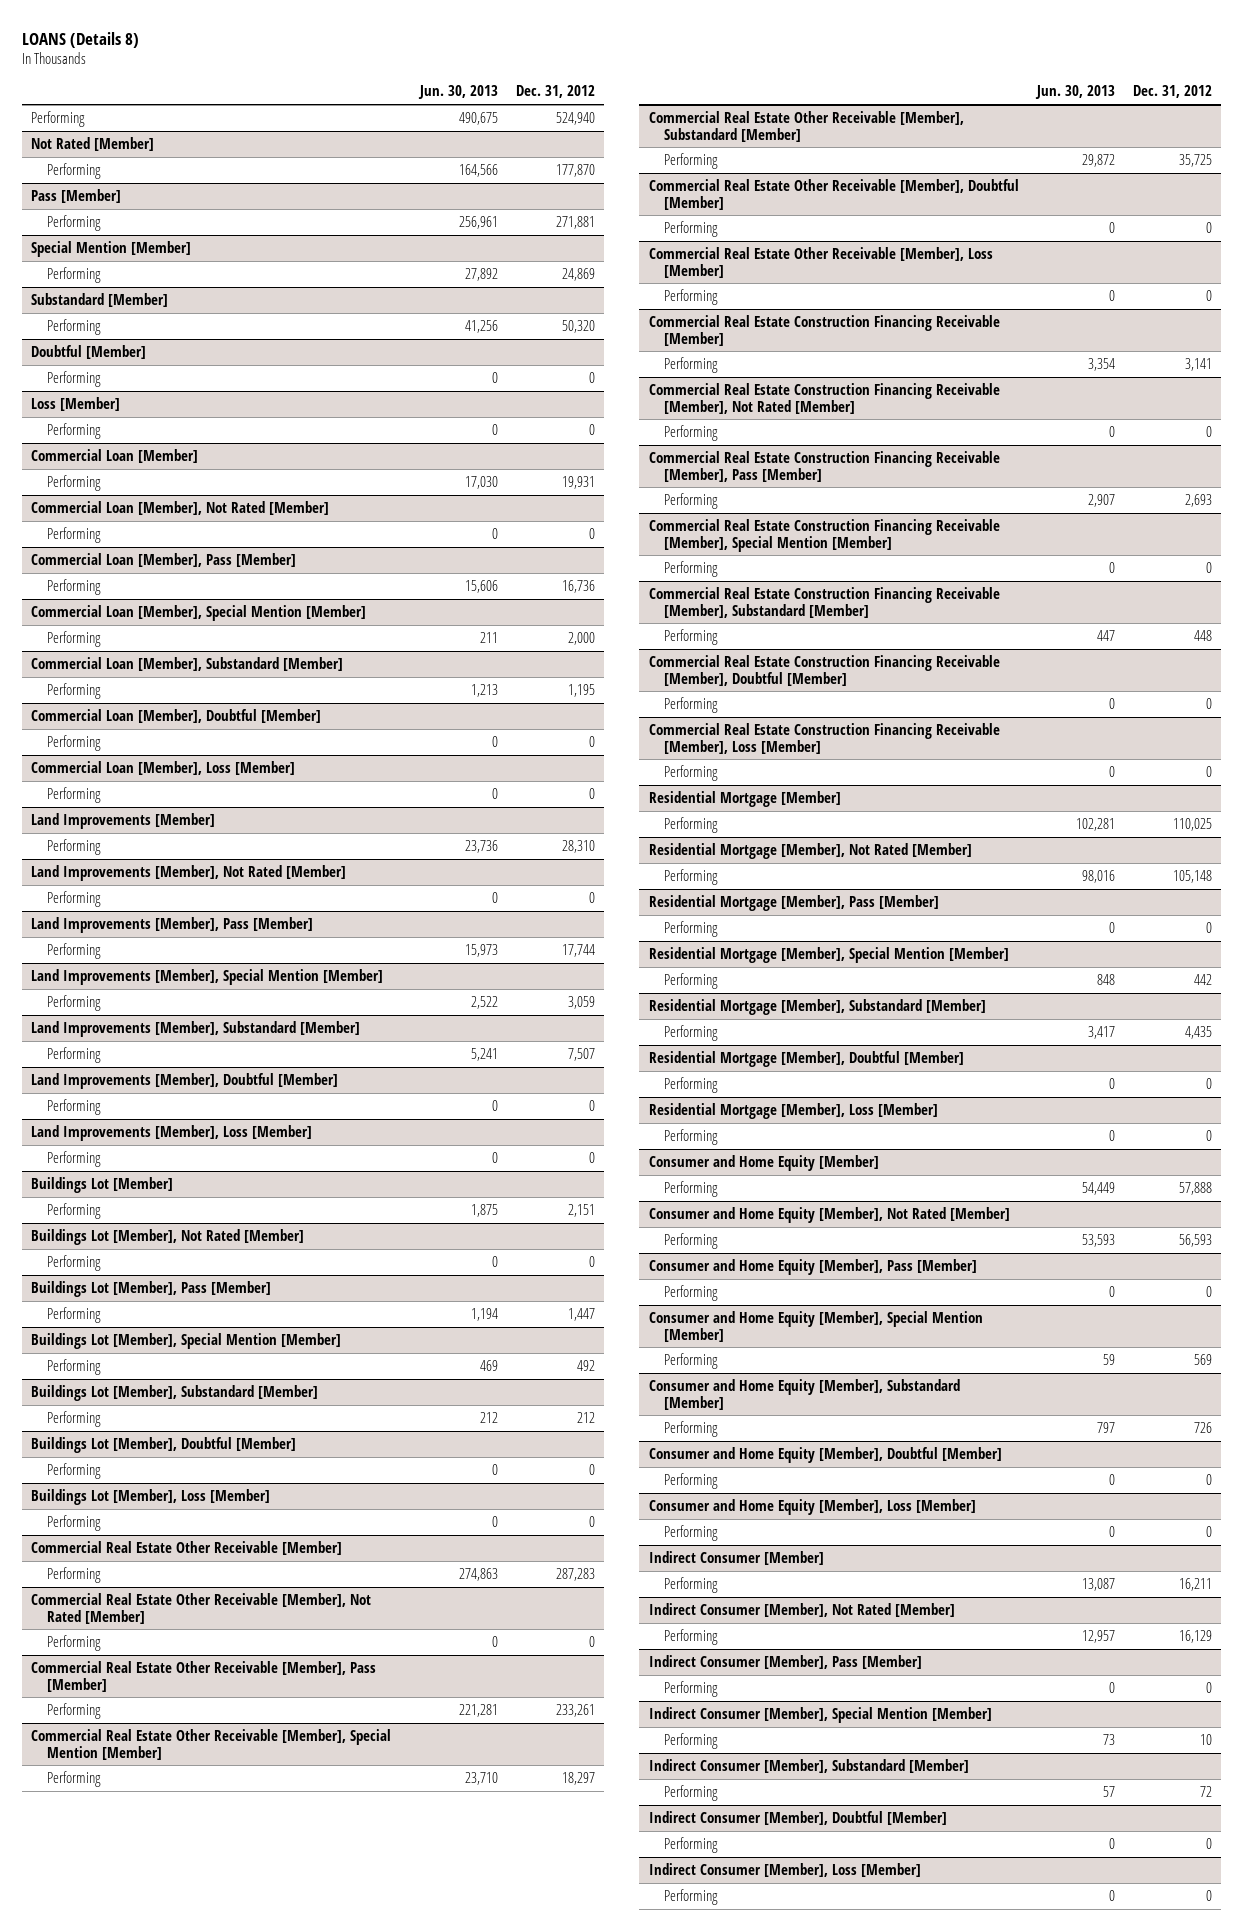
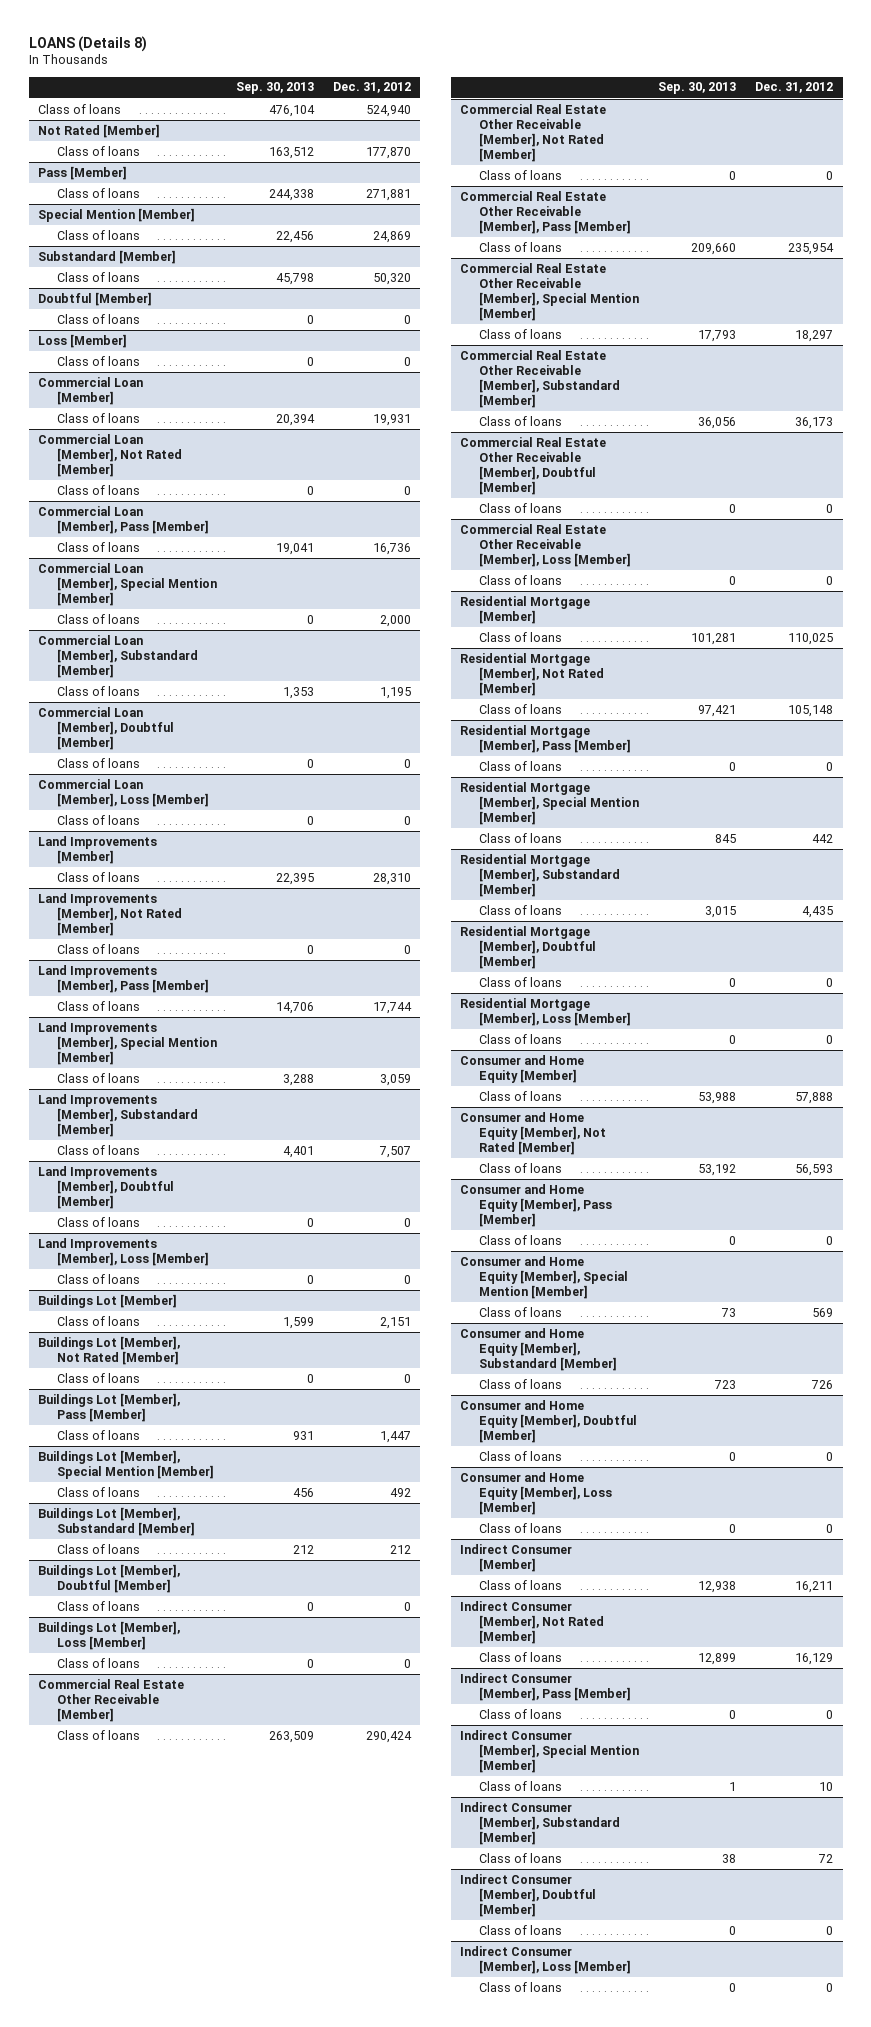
- | Jun. 30, 2013 | Dec. 31, 2012
+ | Sep. 30, 2013 | Dec. 31, 2012
- Performing | 490,675 | 524,940
+ Class of loans | 476,104 | 524,940
@ Not Rated [Member]
- Performing | 164,566 | 177,870
+ Class of loans | 163,512 | 177,870
@ Pass [Member]
- Performing | 256,961 | 271,881
+ Class of loans | 244,338 | 271,881
@ Special Mention [Member]
- Performing | 27,892 | 24,869
+ Class of loans | 22,456 | 24,869
@ Substandard [Member]
- Performing | 41,256 | 50,320
+ Class of loans | 45,798 | 50,320
@ Doubtful [Member]
- Performing | 0 | 0
+ Class of loans | 0 | 0
@ Loss [Member]
- Performing | 0 | 0
+ Class of loans | 0 | 0
@ Commercial Loan [Member]
- Performing | 17,030 | 19,931
+ Class of loans | 20,394 | 19,931
@ Commercial Loan [Member], Not Rated [Member]
- Performing | 0 | 0
+ Class of loans | 0 | 0
@ Commercial Loan [Member], Pass [Member]
- Performing | 15,606 | 16,736
+ Class of loans | 19,041 | 16,736
@ Commercial Loan [Member], Special Mention [Member]
- Performing | 211 | 2,000
+ Class of loans | 0 | 2,000
@ Commercial Loan [Member], Substandard [Member]
- Performing | 1,213 | 1,195
+ Class of loans | 1,353 | 1,195
@ Commercial Loan [Member], Doubtful [Member]
- Performing | 0 | 0
+ Class of loans | 0 | 0
@ Commercial Loan [Member], Loss [Member]
- Performing | 0 | 0
+ Class of loans | 0 | 0
@ Land Improvements [Member]
- Performing | 23,736 | 28,310
+ Class of loans | 22,395 | 28,310
@ Land Improvements [Member], Not Rated [Member]
- Performing | 0 | 0
+ Class of loans | 0 | 0
@ Land Improvements [Member], Pass [Member]
- Performing | 15,973 | 17,744
+ Class of loans | 14,706 | 17,744
@ Land Improvements [Member], Special Mention [Member]
- Performing | 2,522 | 3,059
+ Class of loans | 3,288 | 3,059
@ Land Improvements [Member], Substandard [Member]
- Performing | 5,241 | 7,507
+ Class of loans | 4,401 | 7,507
@ Land Improvements [Member], Doubtful [Member]
- Performing | 0 | 0
+ Class of loans | 0 | 0
@ Land Improvements [Member], Loss [Member]
- Performing | 0 | 0
+ Class of loans | 0 | 0
@ Buildings Lot [Member]
- Performing | 1,875 | 2,151
+ Class of loans | 1,599 | 2,151
@ Buildings Lot [Member], Not Rated [Member]
- Performing | 0 | 0
+ Class of loans | 0 | 0
@ Buildings Lot [Member], Pass [Member]
- Performing | 1,194 | 1,447
+ Class of loans | 931 | 1,447
@ Buildings Lot [Member], Special Mention [Member]
- Performing | 469 | 492
+ Class of loans | 456 | 492
@ Buildings Lot [Member], Substandard [Member]
- Performing | 212 | 212
+ Class of loans | 212 | 212
@ Buildings Lot [Member], Doubtful [Member]
- Performing | 0 | 0
+ Class of loans | 0 | 0
@ Buildings Lot [Member], Loss [Member]
- Performing | 0 | 0
+ Class of loans | 0 | 0
@ Commercial Real Estate Other Receivable [Member]
- Performing | 274,863 | 287,283
+ Class of loans | 263,509 | 290,424
@ Commercial Real Estate Other Receivable [Member], Not Rated [Member]
- Performing | 0 | 0
+ Class of loans | 0 | 0
@ Commercial Real Estate Other Receivable [Member], Pass [Member]
- Performing | 221,281 | 233,261
+ Class of loans | 209,660 | 235,954
@ Commercial Real Estate Other Receivable [Member], Special Mention [Member]
- Performing | 23,710 | 18,297
+ Class of loans | 17,793 | 18,297
@ Commercial Real Estate Other Receivable [Member], Substandard [Member]
- Performing | 29,872 | 35,725
+ Class of loans | 36,056 | 36,173
@ Commercial Real Estate Other Receivable [Member], Doubtful [Member]
- Performing | 0 | 0
+ Class of loans | 0 | 0
@ Commercial Real Estate Other Receivable [Member], Loss [Member]
- Performing | 0 | 0
- Commercial Real Estate Construction Financing Receivable [Member]
- Performing | 3,354 | 3,141
- Commercial Real Estate Construction Financing Receivable [Member], Not Rated [Member]
- Performing | 0 | 0
- Commercial Real Estate Construction Financing Receivable [Member], Pass [Member]
- Performing | 2,907 | 2,693
- Commercial Real Estate Construction Financing Receivable [Member], Special Mention [Member]
- Performing | 0 | 0
- Commercial Real Estate Construction Financing Receivable [Member], Substandard [Member]
- Performing | 447 | 448
- Commercial Real Estate Construction Financing Receivable [Member], Doubtful [Member]
- Performing | 0 | 0
- Commercial Real Estate Construction Financing Receivable [Member], Loss [Member]
- Performing | 0 | 0
@ Commercial Real Estate Other Receivable [Member], Loss [Member]
+ Class of loans | 0 | 0
@ Residential Mortgage [Member]
- Performing | 102,281 | 110,025
+ Class of loans | 101,281 | 110,025
@ Residential Mortgage [Member], Not Rated [Member]
- Performing | 98,016 | 105,148
+ Class of loans | 97,421 | 105,148
@ Residential Mortgage [Member], Pass [Member]
- Performing | 0 | 0
+ Class of loans | 0 | 0
@ Residential Mortgage [Member], Special Mention [Member]
- Performing | 848 | 442
+ Class of loans | 845 | 442
@ Residential Mortgage [Member], Substandard [Member]
- Performing | 3,417 | 4,435
+ Class of loans | 3,015 | 4,435
@ Residential Mortgage [Member], Doubtful [Member]
- Performing | 0 | 0
+ Class of loans | 0 | 0
@ Residential Mortgage [Member], Loss [Member]
- Performing | 0 | 0
+ Class of loans | 0 | 0
@ Consumer and Home Equity [Member]
- Performing | 54,449 | 57,888
+ Class of loans | 53,988 | 57,888
@ Consumer and Home Equity [Member], Not Rated [Member]
- Performing | 53,593 | 56,593
+ Class of loans | 53,192 | 56,593
@ Consumer and Home Equity [Member], Pass [Member]
- Performing | 0 | 0
+ Class of loans | 0 | 0
@ Consumer and Home Equity [Member], Special Mention [Member]
- Performing | 59 | 569
+ Class of loans | 73 | 569
@ Consumer and Home Equity [Member], Substandard [Member]
- Performing | 797 | 726
+ Class of loans | 723 | 726
@ Consumer and Home Equity [Member], Doubtful [Member]
- Performing | 0 | 0
+ Class of loans | 0 | 0
@ Consumer and Home Equity [Member], Loss [Member]
- Performing | 0 | 0
+ Class of loans | 0 | 0
@ Indirect Consumer [Member]
- Performing | 13,087 | 16,211
+ Class of loans | 12,938 | 16,211
@ Indirect Consumer [Member], Not Rated [Member]
- Performing | 12,957 | 16,129
+ Class of loans | 12,899 | 16,129
@ Indirect Consumer [Member], Pass [Member]
- Performing | 0 | 0
+ Class of loans | 0 | 0
@ Indirect Consumer [Member], Special Mention [Member]
- Performing | 73 | 10
+ Class of loans | 1 | 10
@ Indirect Consumer [Member], Substandard [Member]
- Performing | 57 | 72
+ Class of loans | 38 | 72
@ Indirect Consumer [Member], Doubtful [Member]
- Performing | 0 | 0
+ Class of loans | 0 | 0
@ Indirect Consumer [Member], Loss [Member]
- Performing | 0 | 0
+ Class of loans | 0 | 0

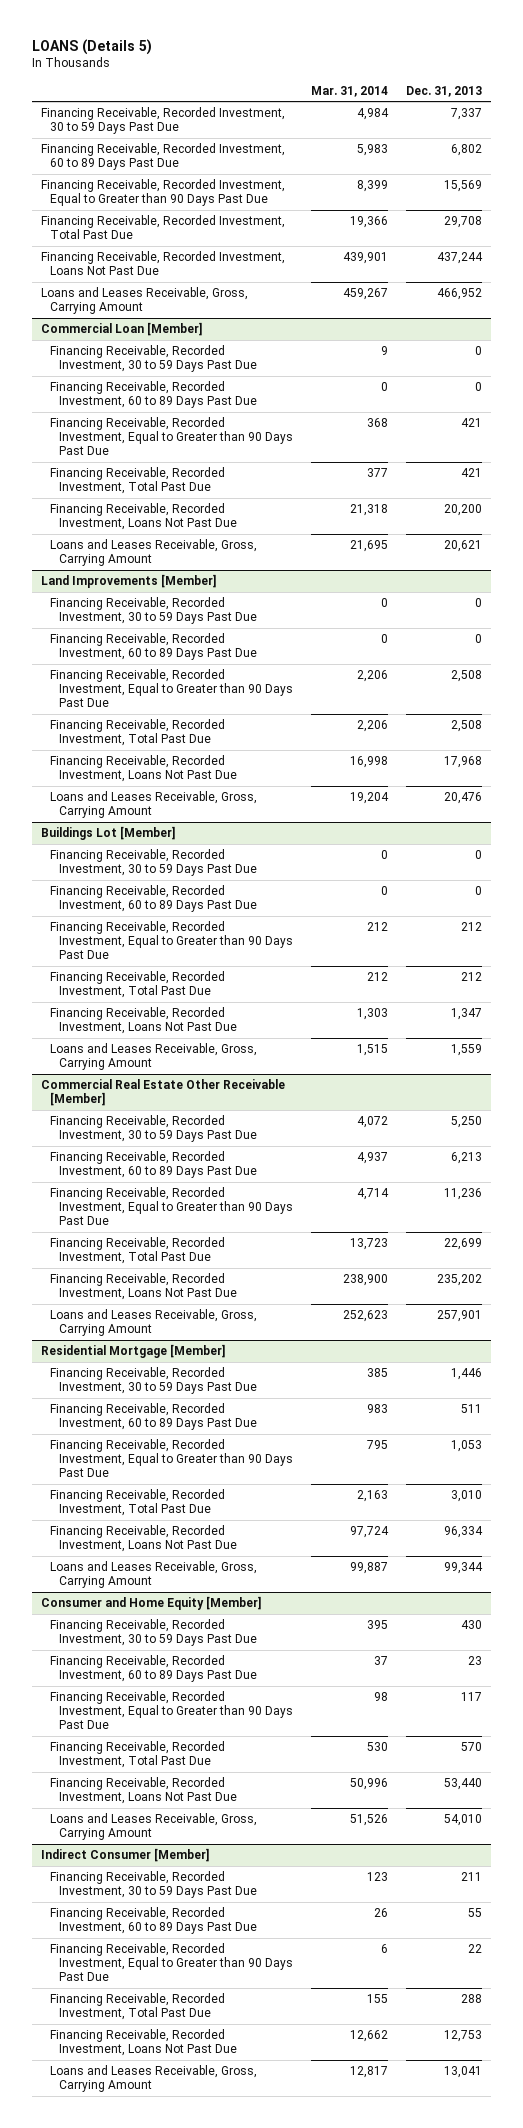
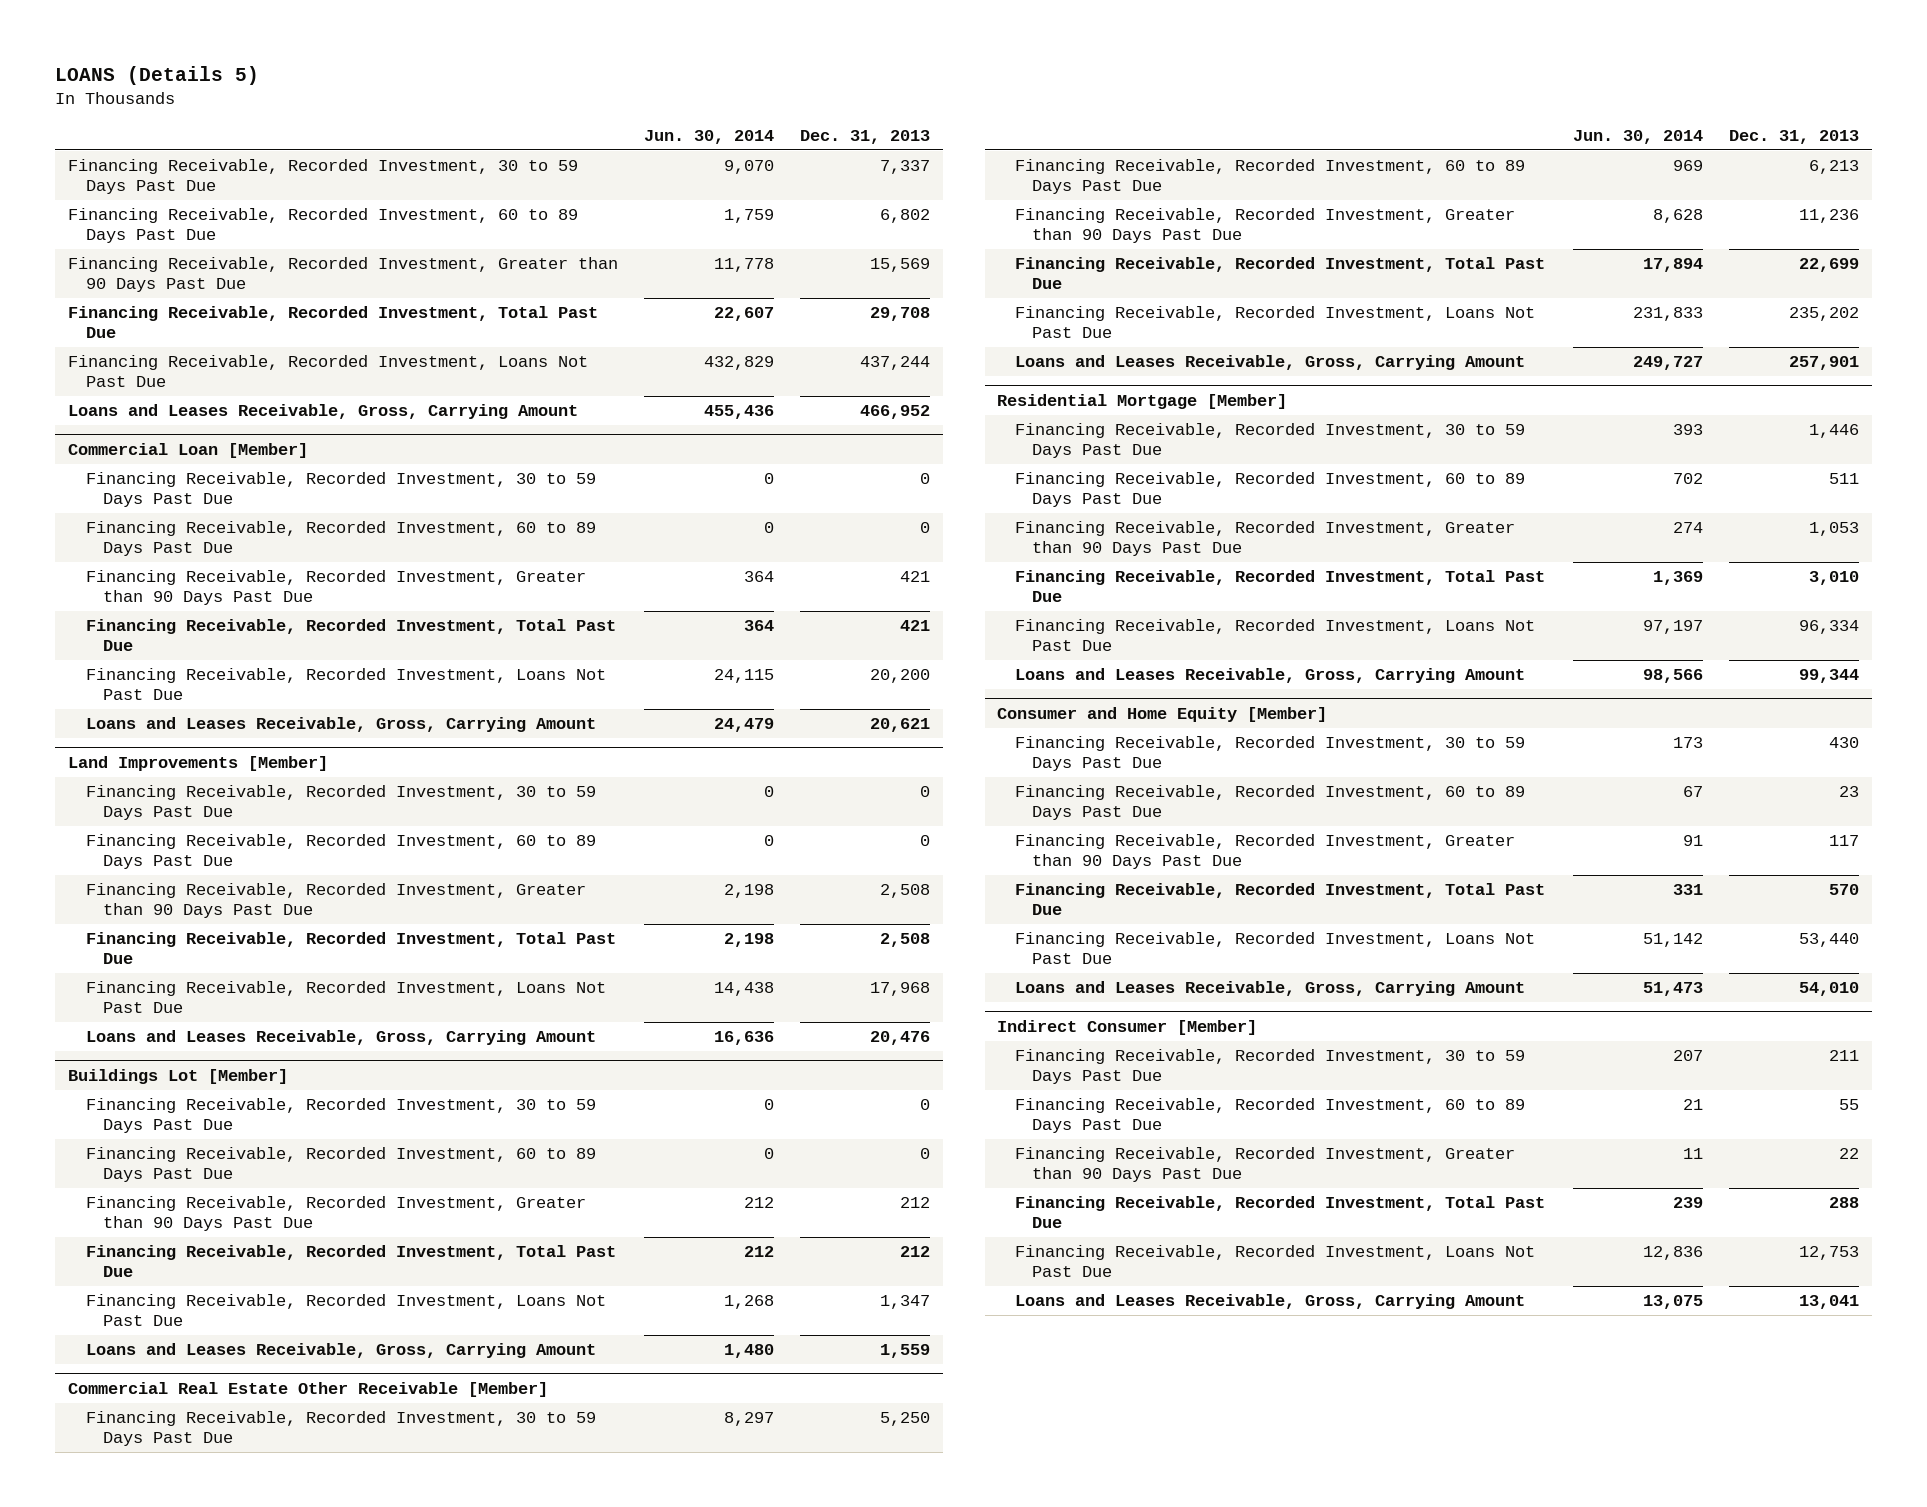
- | Mar. 31, 2014 | Dec. 31, 2013
+ | Jun. 30, 2014 | Dec. 31, 2013
- Financing Receivable, Recorded Investment, Equal to Greater than 90 Days Past Due | 8,399 | 15,569
+ Financing Receivable, Recorded Investment, Greater than 90 Days Past Due | 11,778 | 15,569
@ Commercial Loan [Member]
- Financing Receivable, Recorded Investment, Equal to Greater than 90 Days Past Due | 368 | 421
+ Financing Receivable, Recorded Investment, Greater than 90 Days Past Due | 364 | 421
@ Land Improvements [Member]
- Financing Receivable, Recorded Investment, Equal to Greater than 90 Days Past Due | 2,206 | 2,508
+ Financing Receivable, Recorded Investment, Greater than 90 Days Past Due | 2,198 | 2,508
@ Buildings Lot [Member]
- Financing Receivable, Recorded Investment, Equal to Greater than 90 Days Past Due | 212 | 212
+ Financing Receivable, Recorded Investment, Greater than 90 Days Past Due | 212 | 212
@ Commercial Real Estate Other Receivable [Member]
- Financing Receivable, Recorded Investment, Equal to Greater than 90 Days Past Due | 4,714 | 11,236
+ Financing Receivable, Recorded Investment, Greater than 90 Days Past Due | 8,628 | 11,236
@ Residential Mortgage [Member]
- Financing Receivable, Recorded Investment, Equal to Greater than 90 Days Past Due | 795 | 1,053
+ Financing Receivable, Recorded Investment, Greater than 90 Days Past Due | 274 | 1,053
@ Consumer and Home Equity [Member]
- Financing Receivable, Recorded Investment, Equal to Greater than 90 Days Past Due | 98 | 117
+ Financing Receivable, Recorded Investment, Greater than 90 Days Past Due | 91 | 117
@ Indirect Consumer [Member]
- Financing Receivable, Recorded Investment, Equal to Greater than 90 Days Past Due | 6 | 22
+ Financing Receivable, Recorded Investment, Greater than 90 Days Past Due | 11 | 22

